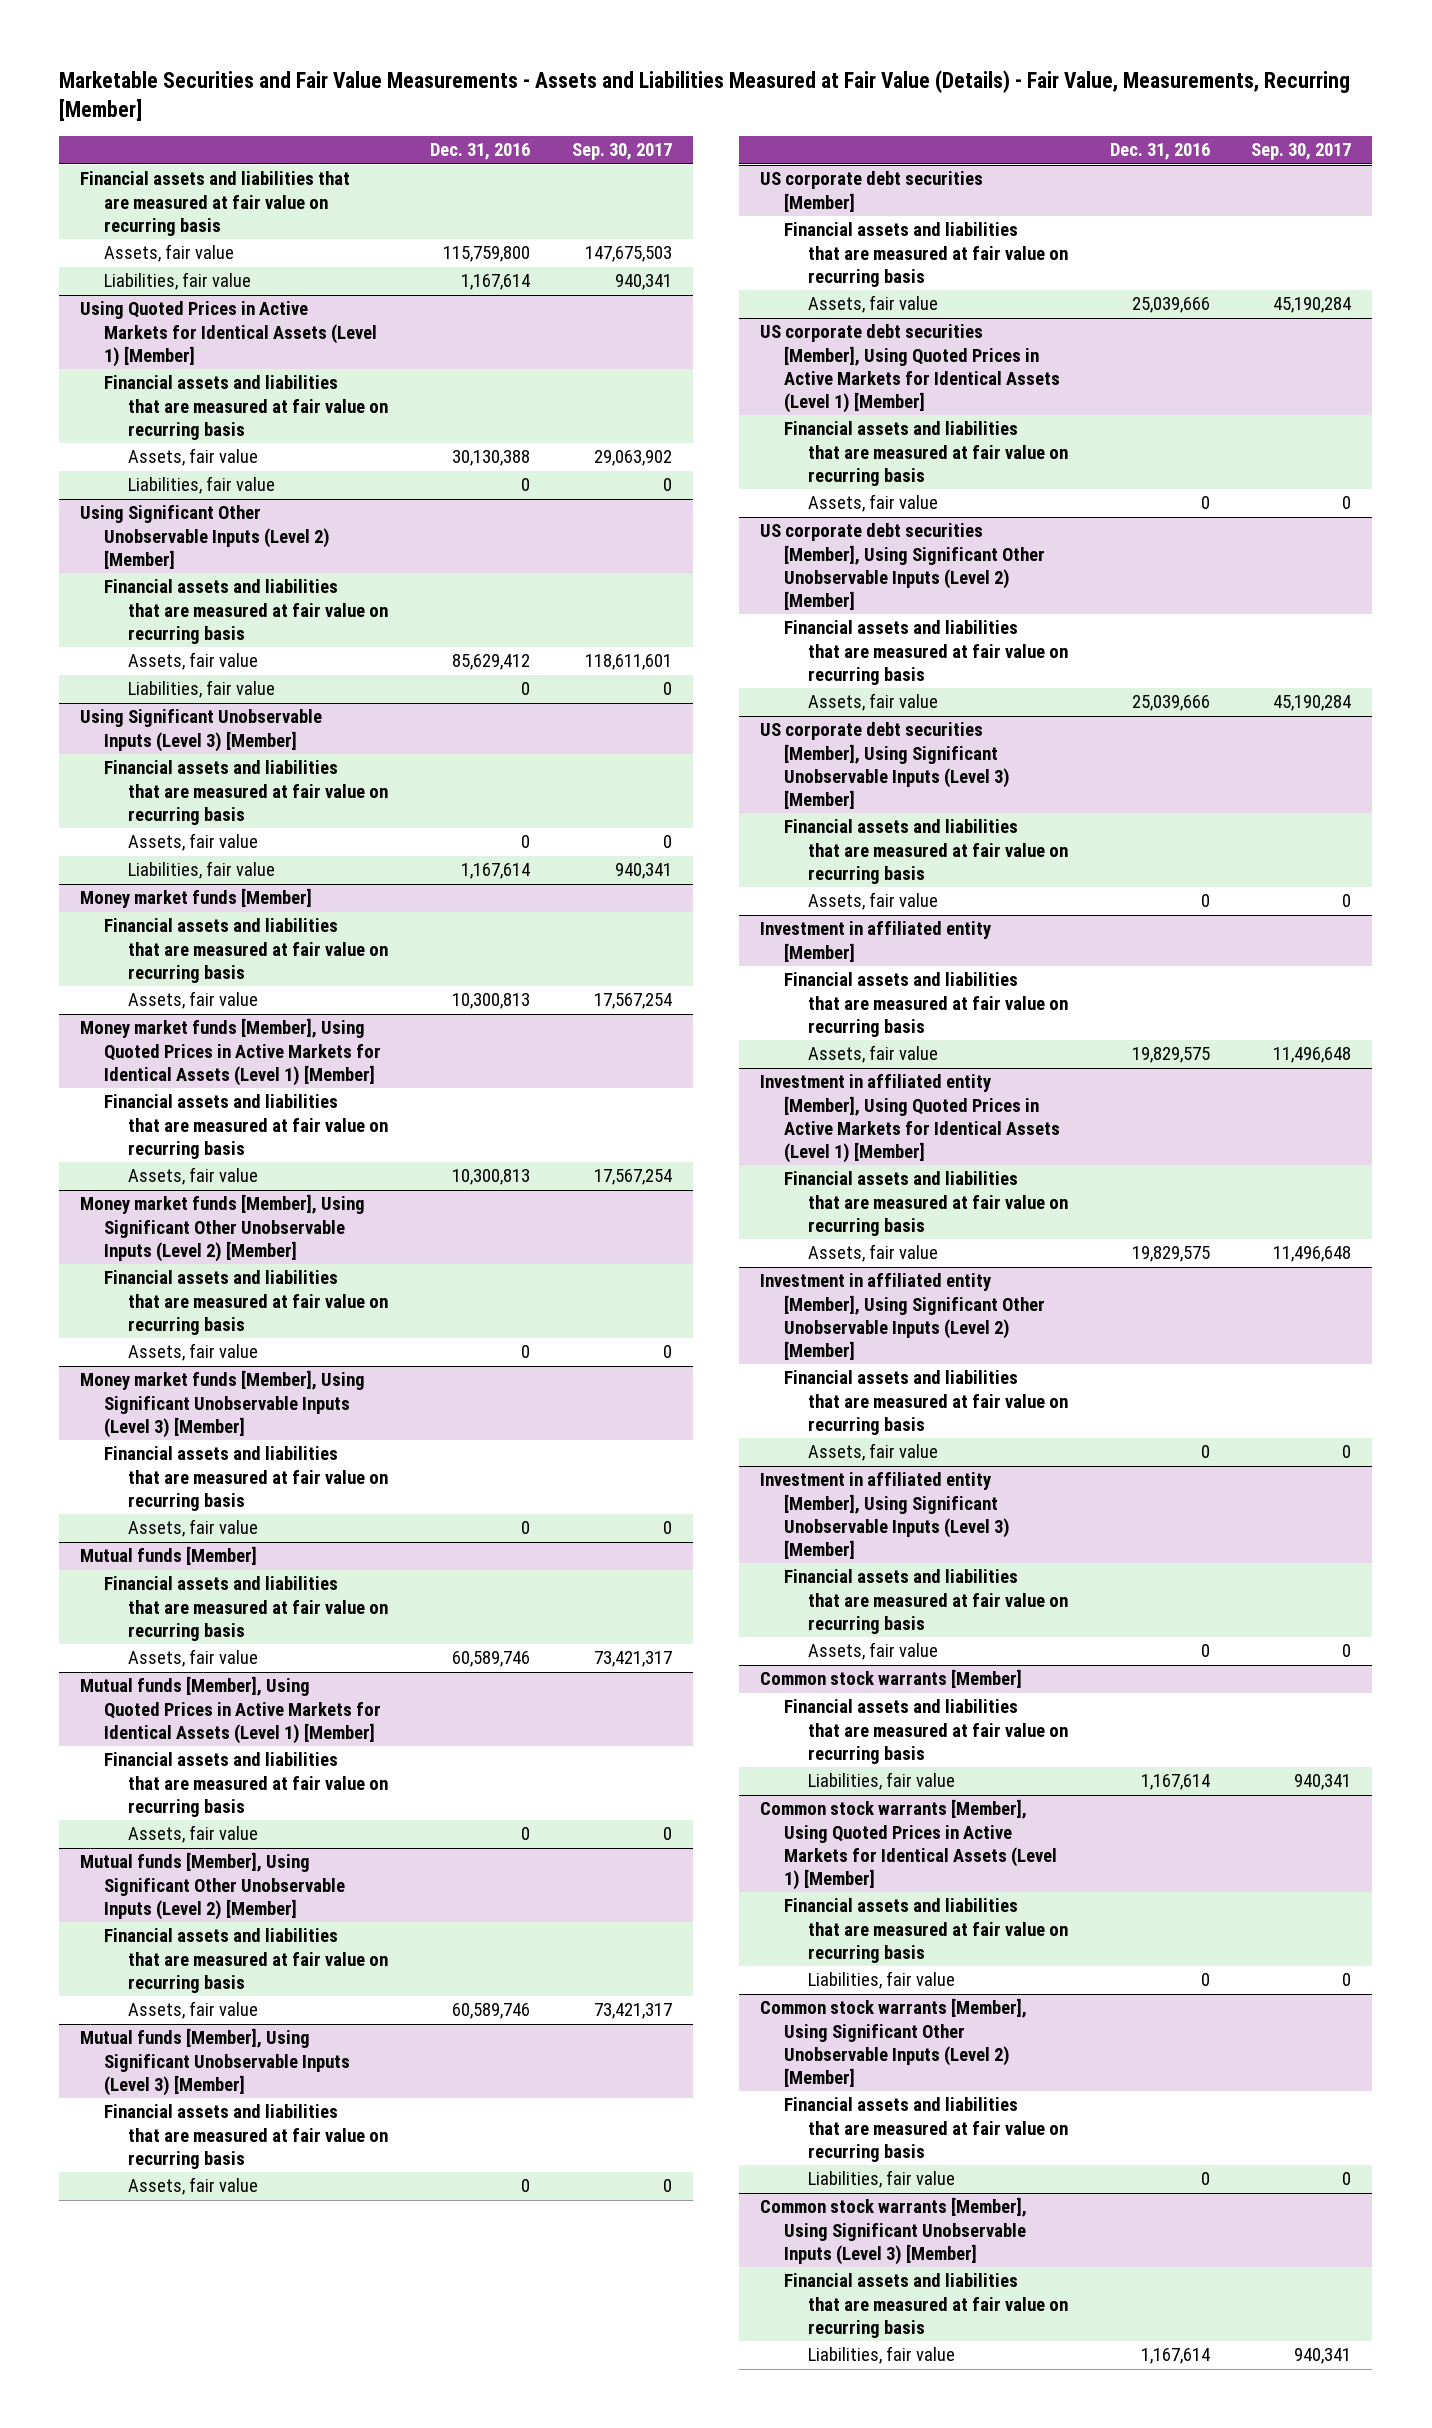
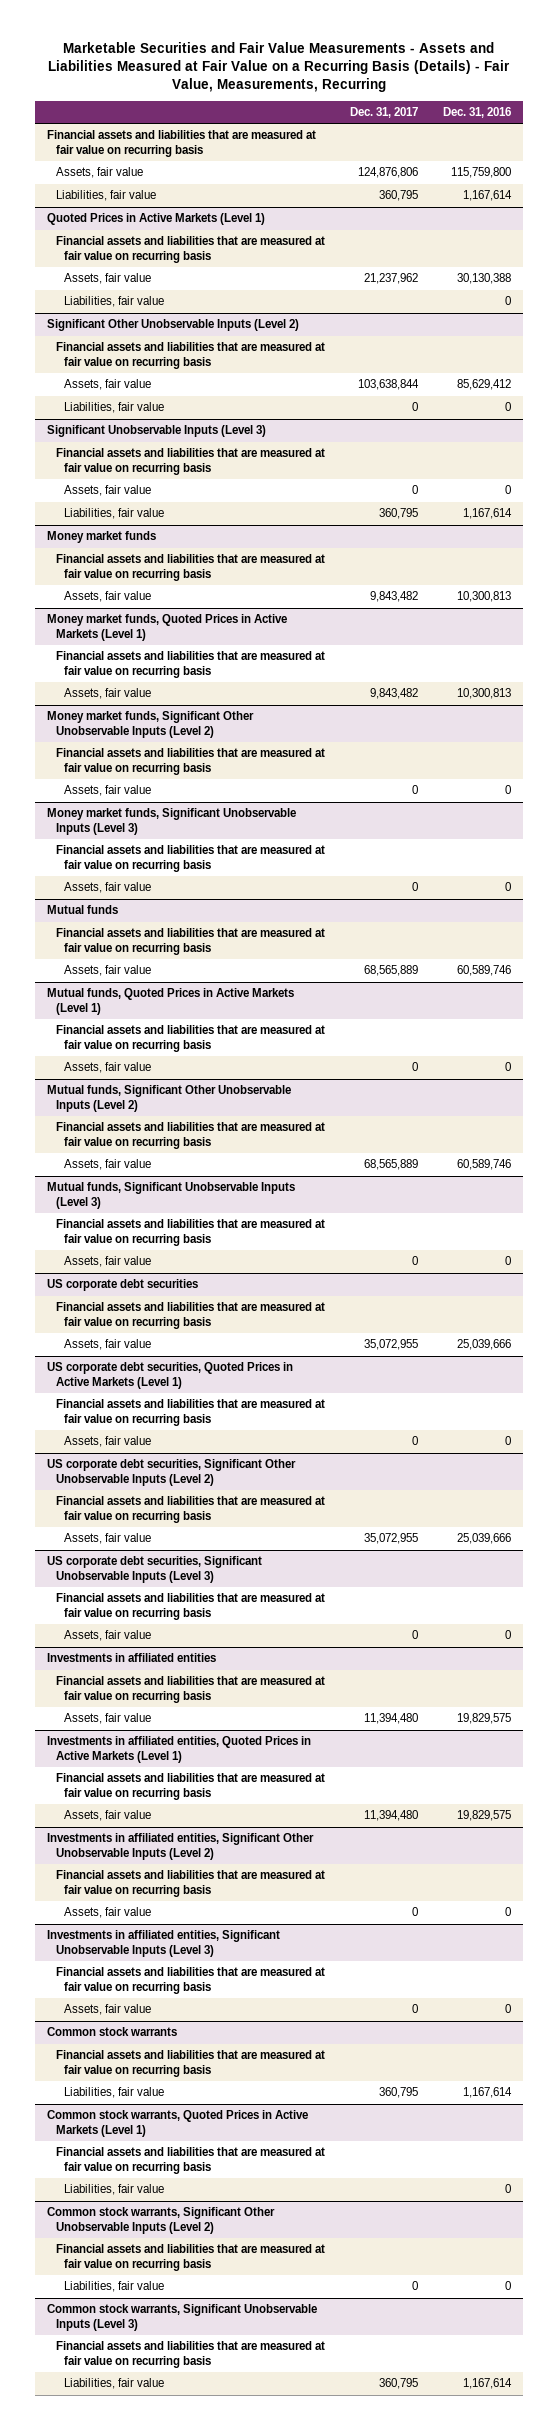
- Marketable Securities and Fair Value Measurements - Assets and Liabilities Measured at Fair Value (Details) - Fair Value, Measurements, Recurring [Member]
+ Marketable Securities and Fair Value Measurements - Assets and Liabilities Measured at Fair Value on a Recurring Basis (Details) - Fair Value, Measurements, Recurring
- | Dec. 31, 2016 | Sep. 30, 2017
+ | Dec. 31, 2017 | Dec. 31, 2016
- Using Quoted Prices in Active Markets for Identical Assets (Level 1) [Member]
+ Quoted Prices in Active Markets (Level 1)
- Using Significant Other Unobservable Inputs (Level 2) [Member]
+ Significant Other Unobservable Inputs (Level 2)
- Using Significant Unobservable Inputs (Level 3) [Member]
+ Significant Unobservable Inputs (Level 3)
- Money market funds [Member]
+ Money market funds
- Money market funds [Member], Using Quoted Prices in Active Markets for Identical Assets (Level 1) [Member]
+ Money market funds, Quoted Prices in Active Markets (Level 1)
- Money market funds [Member], Using Significant Other Unobservable Inputs (Level 2) [Member]
+ Money market funds, Significant Other Unobservable Inputs (Level 2)
- Money market funds [Member], Using Significant Unobservable Inputs (Level 3) [Member]
+ Money market funds, Significant Unobservable Inputs (Level 3)
- Mutual funds [Member]
+ Mutual funds
- Mutual funds [Member], Using Quoted Prices in Active Markets for Identical Assets (Level 1) [Member]
+ Mutual funds, Quoted Prices in Active Markets (Level 1)
- Mutual funds [Member], Using Significant Other Unobservable Inputs (Level 2) [Member]
+ Mutual funds, Significant Other Unobservable Inputs (Level 2)
- Mutual funds [Member], Using Significant Unobservable Inputs (Level 3) [Member]
+ Mutual funds, Significant Unobservable Inputs (Level 3)
- US corporate debt securities [Member]
+ US corporate debt securities
- US corporate debt securities [Member], Using Quoted Prices in Active Markets for Identical Assets (Level 1) [Member]
+ US corporate debt securities, Quoted Prices in Active Markets (Level 1)
- US corporate debt securities [Member], Using Significant Other Unobservable Inputs (Level 2) [Member]
+ US corporate debt securities, Significant Other Unobservable Inputs (Level 2)
- US corporate debt securities [Member], Using Significant Unobservable Inputs (Level 3) [Member]
+ US corporate debt securities, Significant Unobservable Inputs (Level 3)
- Investment in affiliated entity [Member]
+ Investments in affiliated entities
- Investment in affiliated entity [Member], Using Quoted Prices in Active Markets for Identical Assets (Level 1) [Member]
+ Investments in affiliated entities, Quoted Prices in Active Markets (Level 1)
- Investment in affiliated entity [Member], Using Significant Other Unobservable Inputs (Level 2) [Member]
+ Investments in affiliated entities, Significant Other Unobservable Inputs (Level 2)
- Investment in affiliated entity [Member], Using Significant Unobservable Inputs (Level 3) [Member]
+ Investments in affiliated entities, Significant Unobservable Inputs (Level 3)
- Common stock warrants [Member]
+ Common stock warrants
- Common stock warrants [Member], Using Quoted Prices in Active Markets for Identical Assets (Level 1) [Member]
+ Common stock warrants, Quoted Prices in Active Markets (Level 1)
- Common stock warrants [Member], Using Significant Other Unobservable Inputs (Level 2) [Member]
+ Common stock warrants, Significant Other Unobservable Inputs (Level 2)
- Common stock warrants [Member], Using Significant Unobservable Inputs (Level 3) [Member]
+ Common stock warrants, Significant Unobservable Inputs (Level 3)

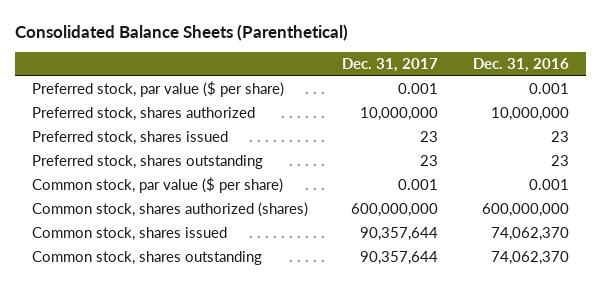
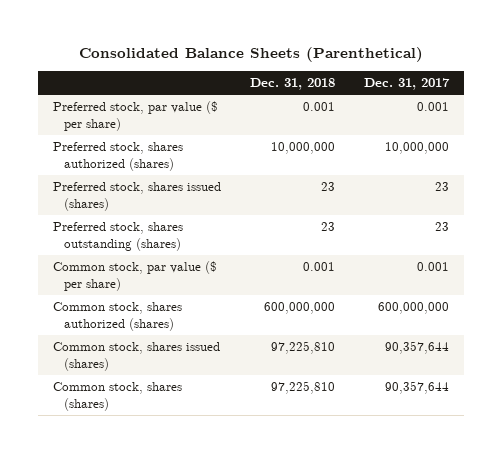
- | Dec. 31, 2017 | Dec. 31, 2016
+ | Dec. 31, 2018 | Dec. 31, 2017
- Preferred stock, shares authorized | 10,000,000 | 10,000,000
- Preferred stock, shares issued | 23 | 23
- Preferred stock, shares outstanding | 23 | 23
+ Preferred stock, shares authorized (shares) | 10,000,000 | 10,000,000
+ Preferred stock, shares issued (shares) | 23 | 23
+ Preferred stock, shares outstanding (shares) | 23 | 23
- Common stock, shares issued | 90,357,644 | 74,062,370
- Common stock, shares outstanding | 90,357,644 | 74,062,370
+ Common stock, shares issued (shares) | 97,225,810 | 90,357,644
+ Common stock, shares (shares) | 97,225,810 | 90,357,644

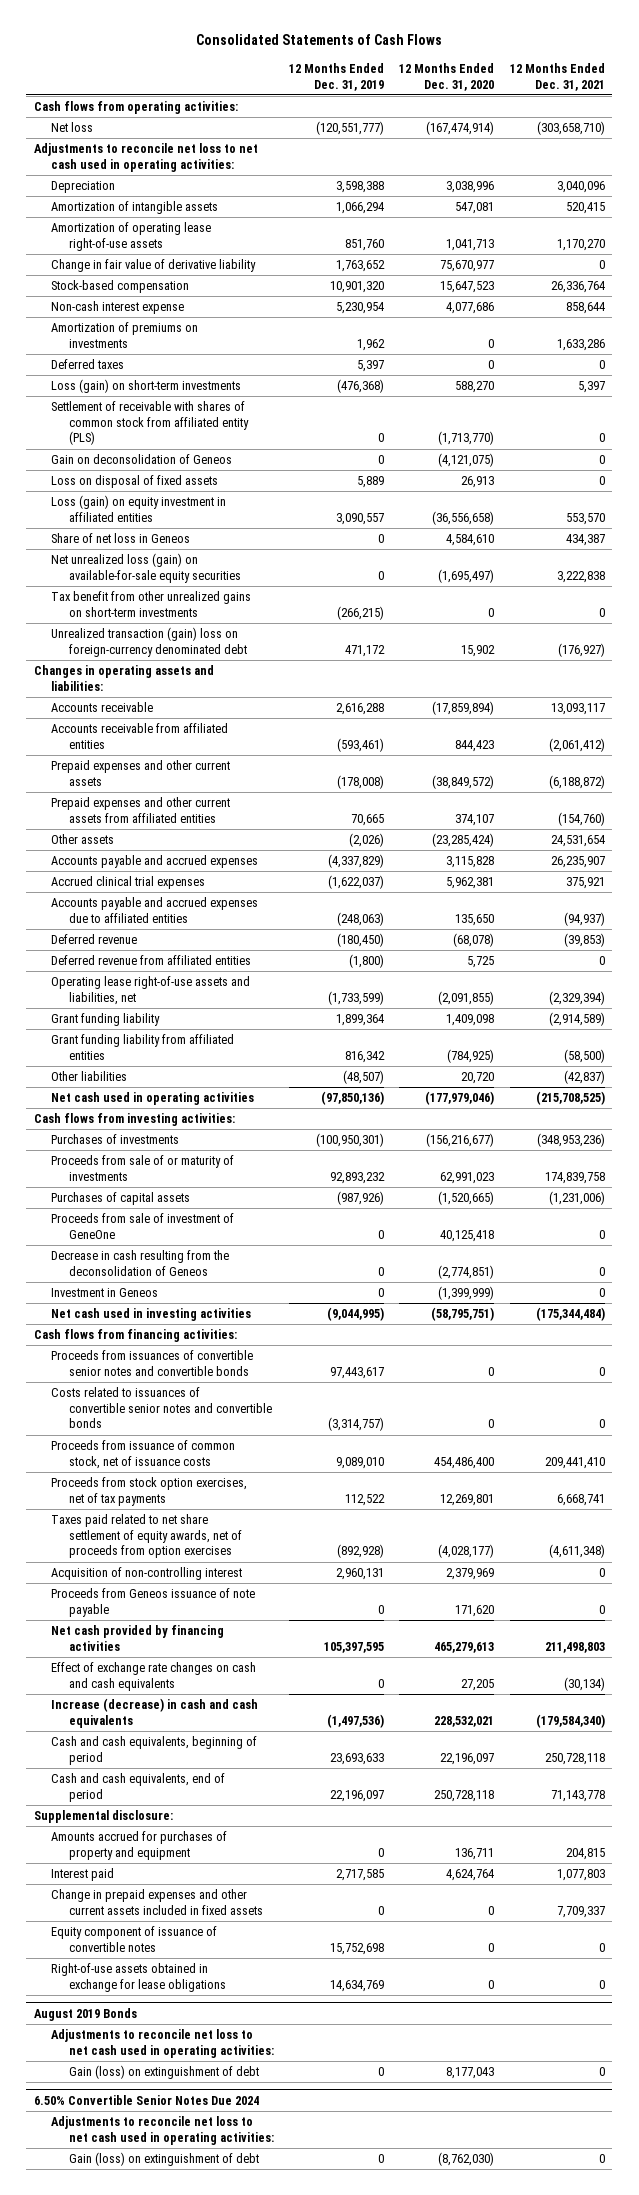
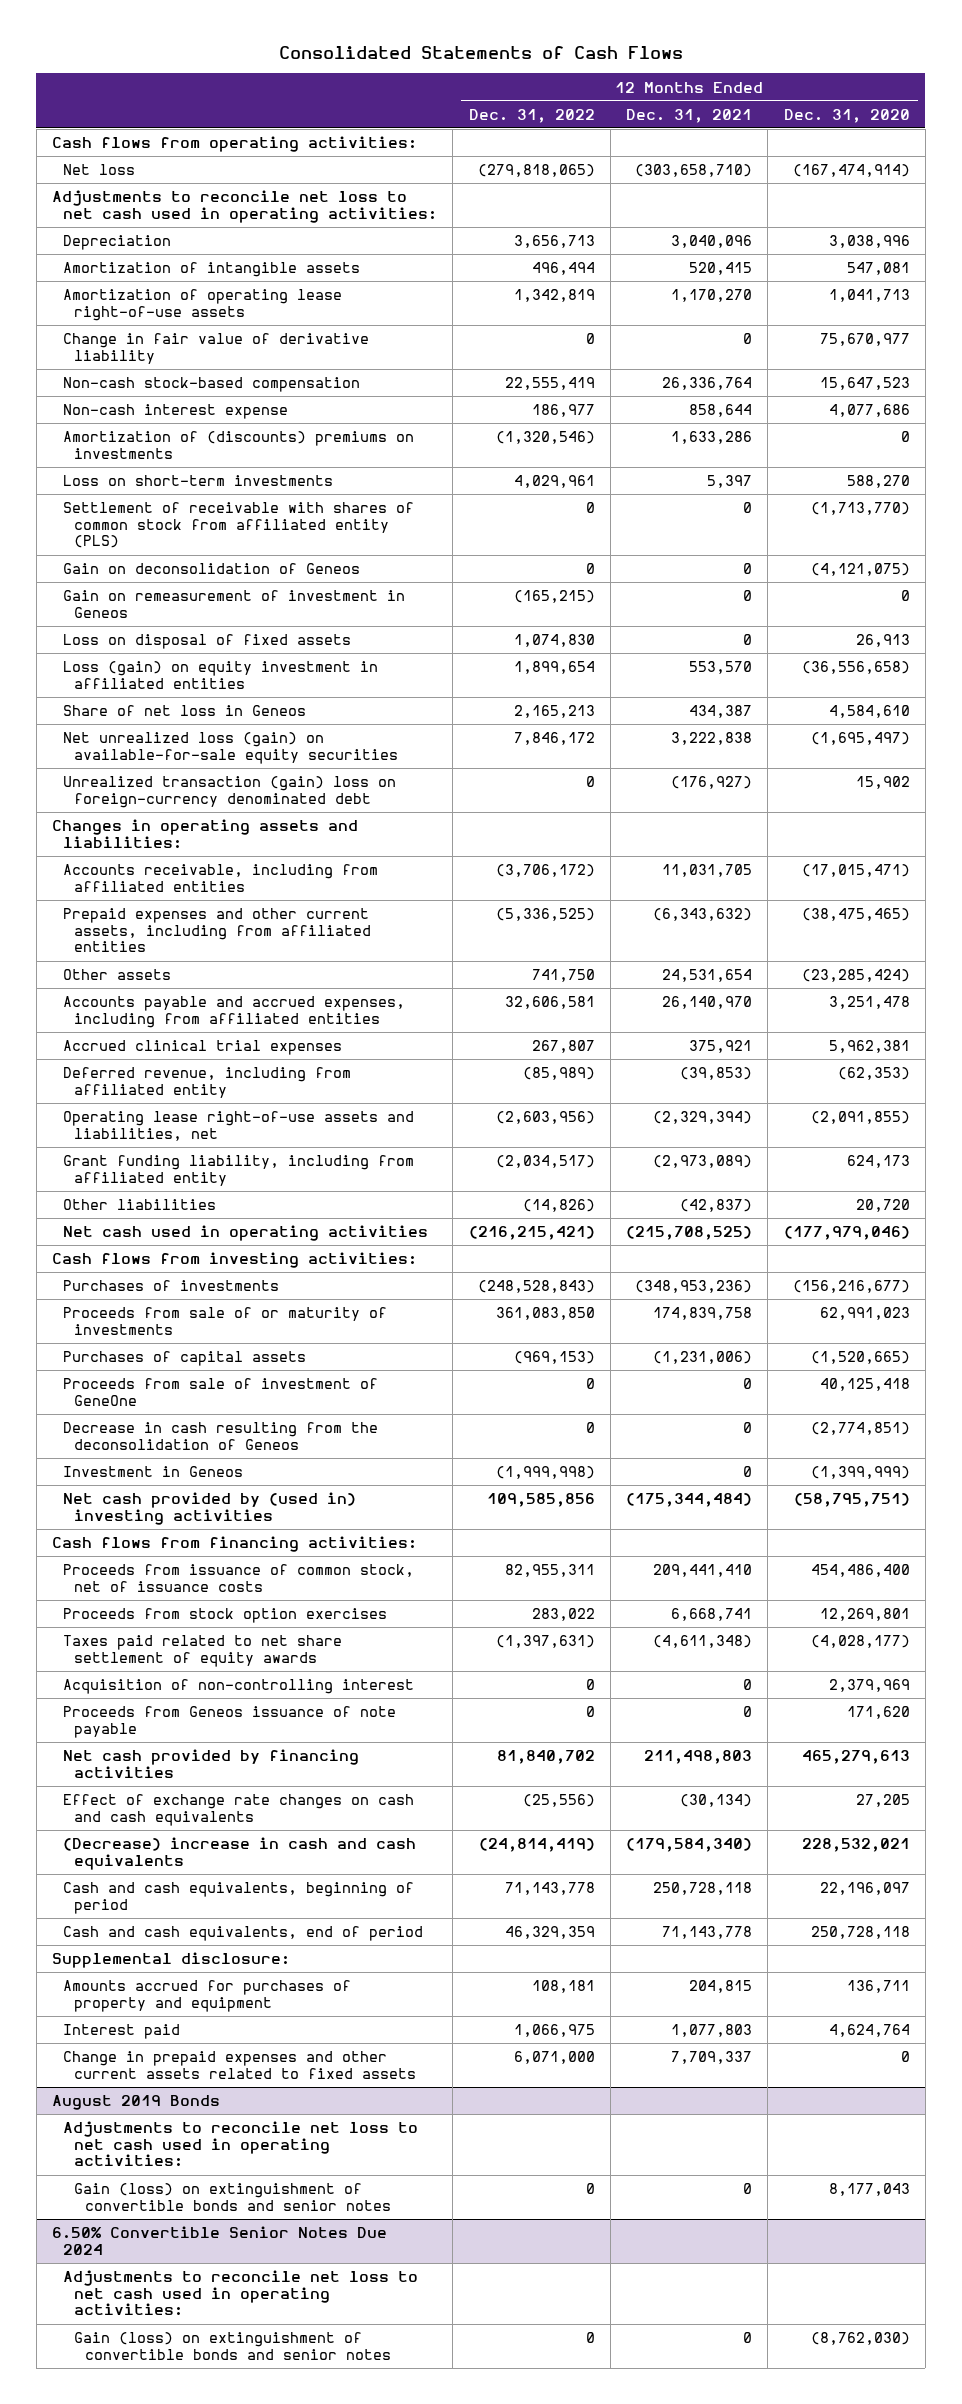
- | 12 Months Ended Dec. 31, 2019 | 12 Months Ended Dec. 31, 2020 | 12 Months Ended Dec. 31, 2021
+ | 12 Months Ended Dec. 31, 2022 | 12 Months Ended Dec. 31, 2021 | 12 Months Ended Dec. 31, 2020
- Stock-based compensation | 10,901,320 | 15,647,523 | 26,336,764
+ Non-cash stock-based compensation | 22,555,419 | 26,336,764 | 15,647,523
- Amortization of premiums on investments | 1,962 | 0 | 1,633,286
- Deferred taxes | 5,397 | 0 | 0
- Loss (gain) on short-term investments | (476,368) | 588,270 | 5,397
+ Amortization of (discounts) premiums on investments | (1,320,546) | 1,633,286 | 0
+ Loss on short-term investments | 4,029,961 | 5,397 | 588,270
+ Gain on remeasurement of investment in Geneos | (165,215) | 0 | 0
- Tax benefit from other unrealized gains on short-term investments | (266,215) | 0 | 0
- Accounts receivable | 2,616,288 | (17,859,894) | 13,093,117
- Accounts receivable from affiliated entities | (593,461) | 844,423 | (2,061,412)
- Prepaid expenses and other current assets | (178,008) | (38,849,572) | (6,188,872)
- Prepaid expenses and other current assets from affiliated entities | 70,665 | 374,107 | (154,760)
+ Accounts receivable, including from affiliated entities | (3,706,172) | 11,031,705 | (17,015,471)
+ Prepaid expenses and other current assets, including from affiliated entities | (5,336,525) | (6,343,632) | (38,475,465)
- Accounts payable and accrued expenses | (4,337,829) | 3,115,828 | 26,235,907
+ Accounts payable and accrued expenses, including from affiliated entities | 32,606,581 | 26,140,970 | 3,251,478
- Accounts payable and accrued expenses due to affiliated entities | (248,063) | 135,650 | (94,937)
- Deferred revenue | (180,450) | (68,078) | (39,853)
- Deferred revenue from affiliated entities | (1,800) | 5,725 | 0
+ Deferred revenue, including from affiliated entity | (85,989) | (39,853) | (62,353)
- Grant funding liability | 1,899,364 | 1,409,098 | (2,914,589)
- Grant funding liability from affiliated entities | 816,342 | (784,925) | (58,500)
+ Grant funding liability, including from affiliated entity | (2,034,517) | (2,973,089) | 624,173
- Net cash used in investing activities | (9,044,995) | (58,795,751) | (175,344,484)
+ Net cash provided by (used in) investing activities | 109,585,856 | (175,344,484) | (58,795,751)
- Proceeds from issuances of convertible senior notes and convertible bonds | 97,443,617 | 0 | 0
- Costs related to issuances of convertible senior notes and convertible bonds | (3,314,757) | 0 | 0
- Proceeds from stock option exercises, net of tax payments | 112,522 | 12,269,801 | 6,668,741
- Taxes paid related to net share settlement of equity awards, net of proceeds from option exercises | (892,928) | (4,028,177) | (4,611,348)
+ Proceeds from stock option exercises | 283,022 | 6,668,741 | 12,269,801
+ Taxes paid related to net share settlement of equity awards | (1,397,631) | (4,611,348) | (4,028,177)
- Increase (decrease) in cash and cash equivalents | (1,497,536) | 228,532,021 | (179,584,340)
+ (Decrease) increase in cash and cash equivalents | (24,814,419) | (179,584,340) | 228,532,021
- Change in prepaid expenses and other current assets included in fixed assets | 0 | 0 | 7,709,337
- Equity component of issuance of convertible notes | 15,752,698 | 0 | 0
- Right-of-use assets obtained in exchange for lease obligations | 14,634,769 | 0 | 0
+ Change in prepaid expenses and other current assets related to fixed assets | 6,071,000 | 7,709,337 | 0
@ August 2019 Bonds
- Gain (loss) on extinguishment of debt | 0 | 8,177,043 | 0
+ Gain (loss) on extinguishment of convertible bonds and senior notes | 0 | 0 | 8,177,043
@ 6.50% Convertible Senior Notes Due 2024
- Gain (loss) on extinguishment of debt | 0 | (8,762,030) | 0
+ Gain (loss) on extinguishment of convertible bonds and senior notes | 0 | 0 | (8,762,030)

